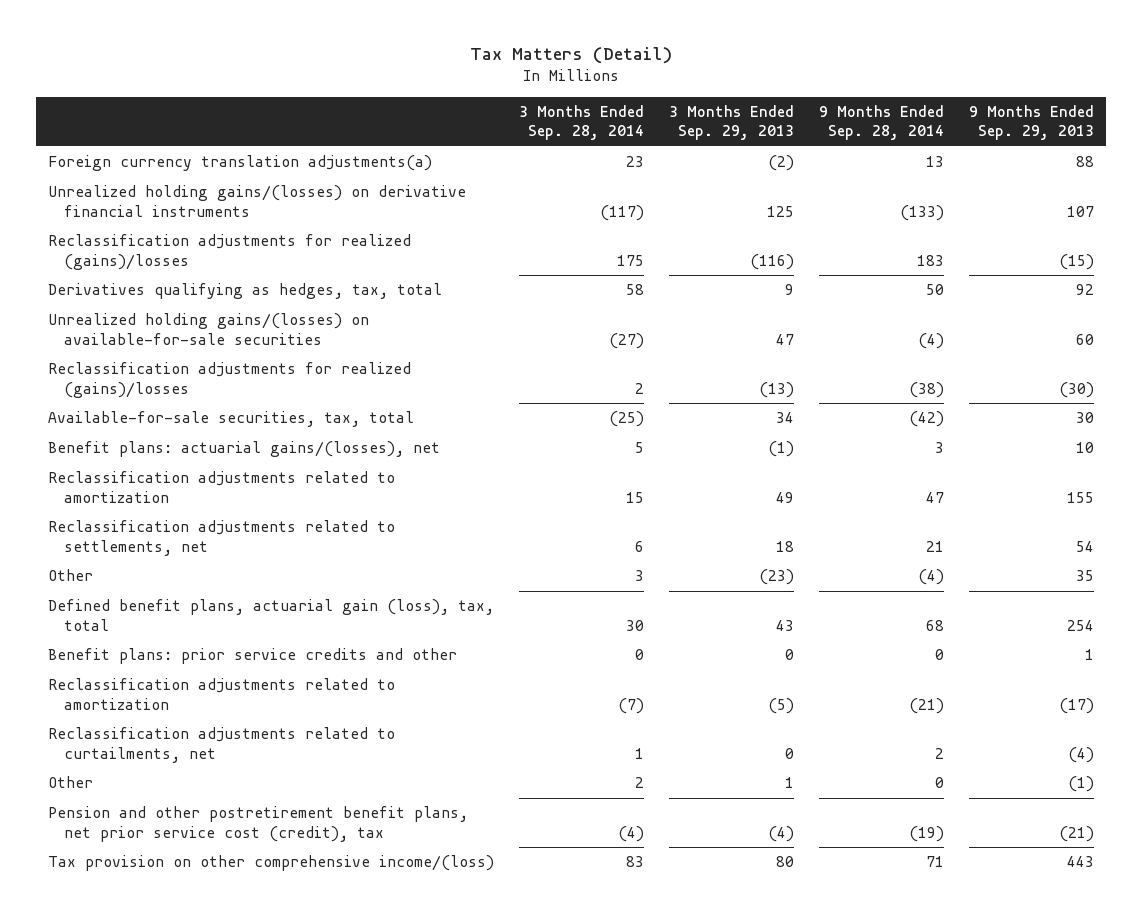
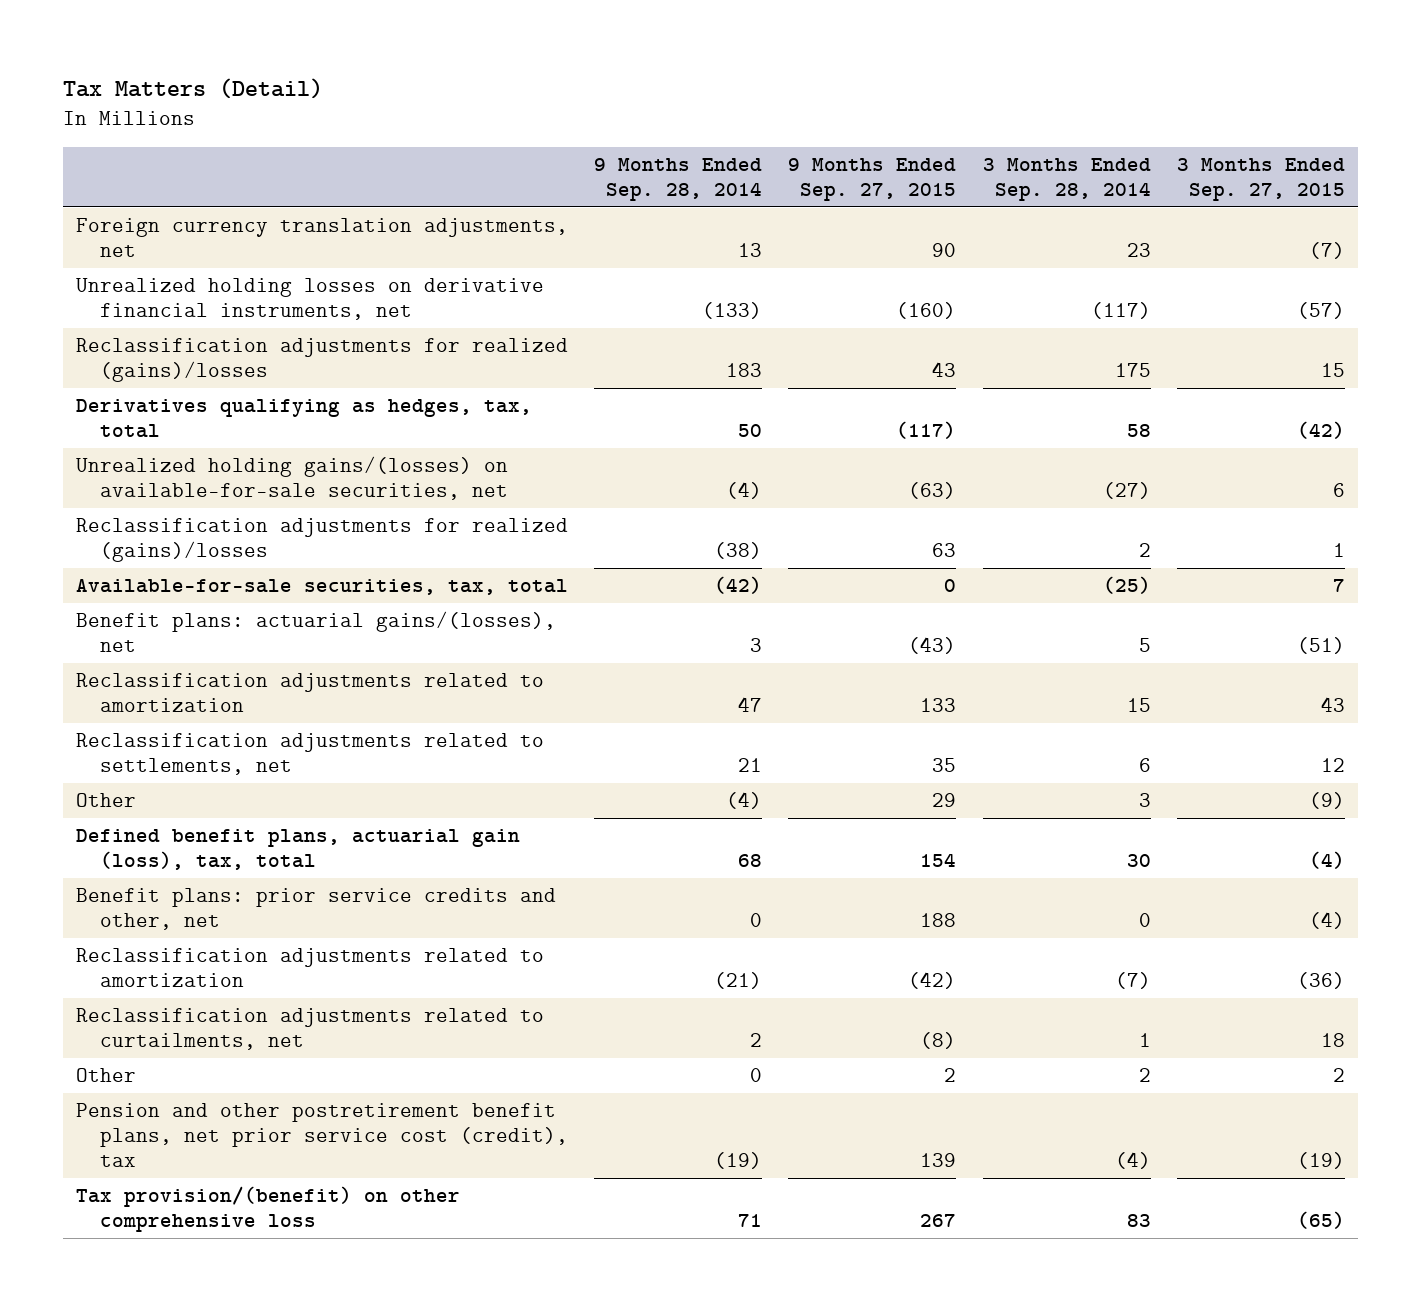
- | 3 Months Ended Sep. 28, 2014 | 3 Months Ended Sep. 29, 2013 | 9 Months Ended Sep. 28, 2014 | 9 Months Ended Sep. 29, 2013
+ | 9 Months Ended Sep. 28, 2014 | 9 Months Ended Sep. 27, 2015 | 3 Months Ended Sep. 28, 2014 | 3 Months Ended Sep. 27, 2015
- Foreign currency translation adjustments(a) | 23 | (2) | 13 | 88
- Unrealized holding gains/(losses) on derivative financial instruments | (117) | 125 | (133) | 107
+ Foreign currency translation adjustments, net | 13 | 90 | 23 | (7)
+ Unrealized holding losses on derivative financial instruments, net | (133) | (160) | (117) | (57)
- Unrealized holding gains/(losses) on available-for-sale securities | (27) | 47 | (4) | 60
+ Unrealized holding gains/(losses) on available-for-sale securities, net | (4) | (63) | (27) | 6
- Benefit plans: prior service credits and other | 0 | 0 | 0 | 1
+ Benefit plans: prior service credits and other, net | 0 | 188 | 0 | (4)
- Tax provision on other comprehensive income/(loss) | 83 | 80 | 71 | 443
+ Tax provision/(benefit) on other comprehensive loss | 71 | 267 | 83 | (65)

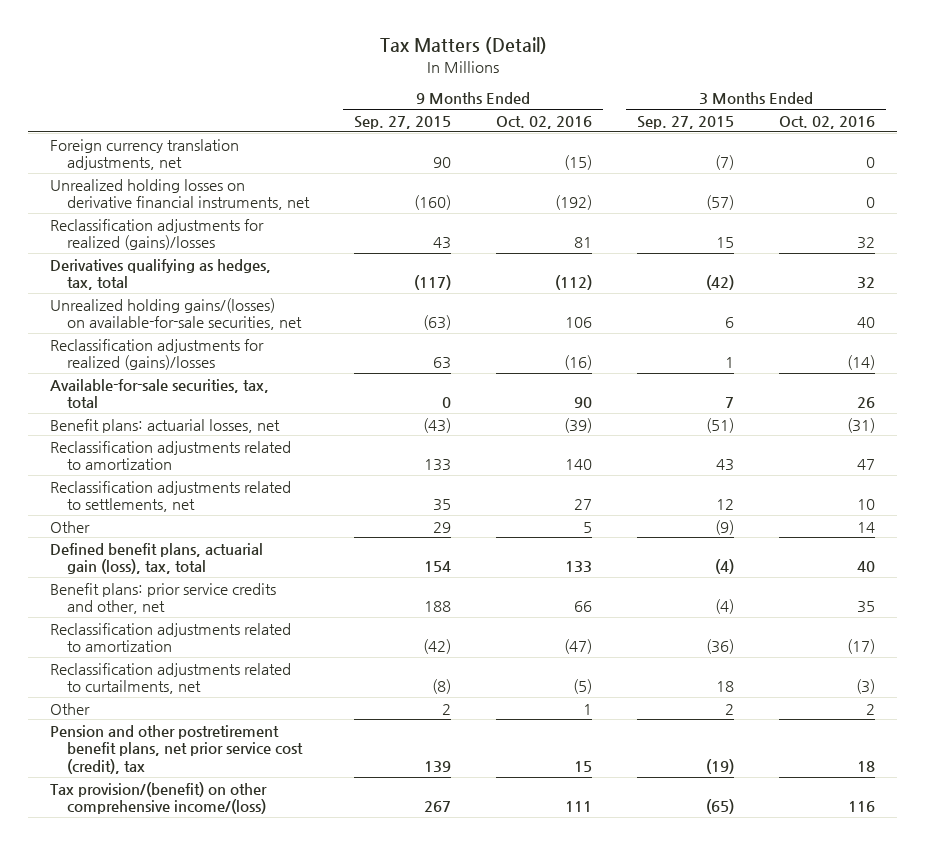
- | 9 Months Ended Sep. 28, 2014 | 9 Months Ended Sep. 27, 2015 | 3 Months Ended Sep. 28, 2014 | 3 Months Ended Sep. 27, 2015
+ | 9 Months Ended Sep. 27, 2015 | 9 Months Ended Oct. 02, 2016 | 3 Months Ended Sep. 27, 2015 | 3 Months Ended Oct. 02, 2016
- Benefit plans: actuarial gains/(losses), net | 3 | (43) | 5 | (51)
+ Benefit plans: actuarial losses, net | (43) | (39) | (51) | (31)
- Tax provision/(benefit) on other comprehensive loss | 71 | 267 | 83 | (65)
+ Tax provision/(benefit) on other comprehensive income/(loss) | 267 | 111 | (65) | 116

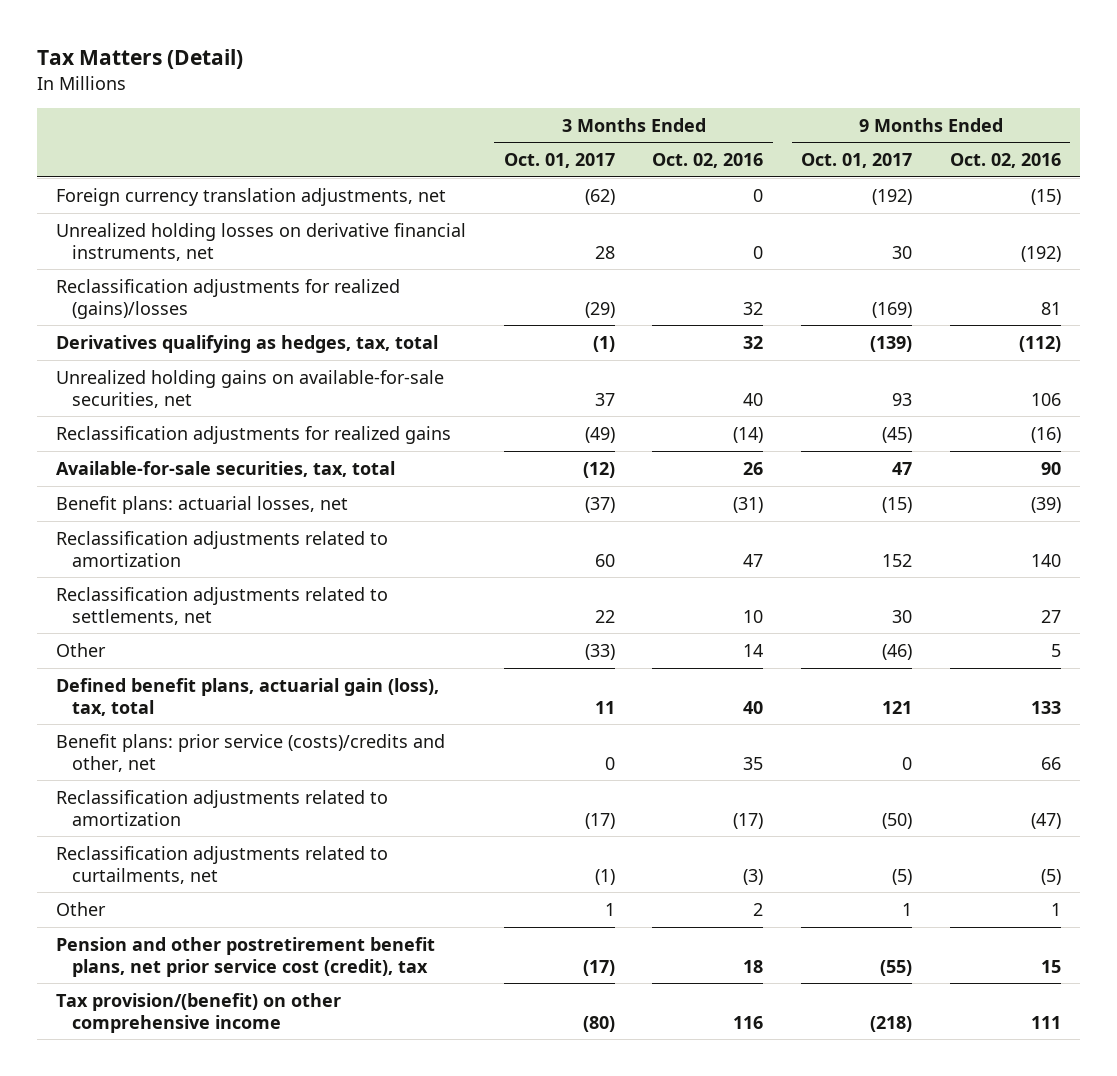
- | 9 Months Ended Sep. 27, 2015 | 9 Months Ended Oct. 02, 2016 | 3 Months Ended Sep. 27, 2015 | 3 Months Ended Oct. 02, 2016
+ | 3 Months Ended Oct. 01, 2017 | 3 Months Ended Oct. 02, 2016 | 9 Months Ended Oct. 01, 2017 | 9 Months Ended Oct. 02, 2016
- Unrealized holding gains/(losses) on available-for-sale securities, net | (63) | 106 | 6 | 40
- Reclassification adjustments for realized (gains)/losses | 63 | (16) | 1 | (14)
+ Unrealized holding gains on available-for-sale securities, net | 37 | 40 | 93 | 106
+ Reclassification adjustments for realized gains | (49) | (14) | (45) | (16)
- Benefit plans: prior service credits and other, net | 188 | 66 | (4) | 35
+ Benefit plans: prior service (costs)/credits and other, net | 0 | 35 | 0 | 66
- Tax provision/(benefit) on other comprehensive income/(loss) | 267 | 111 | (65) | 116
+ Tax provision/(benefit) on other comprehensive income | (80) | 116 | (218) | 111

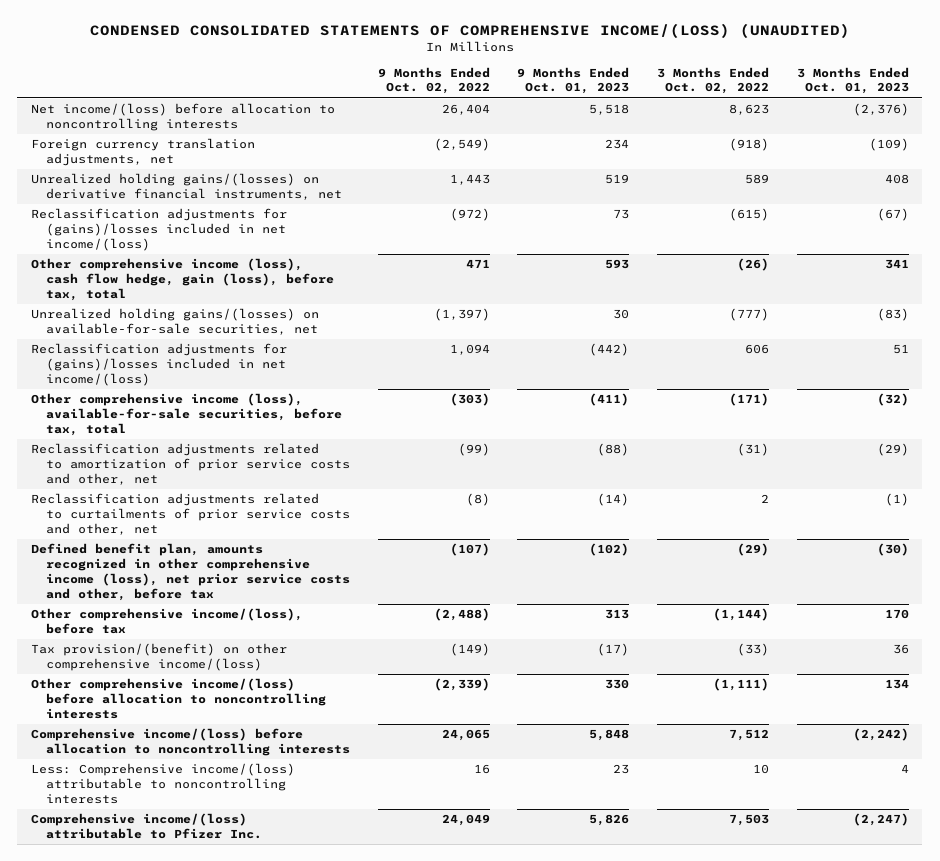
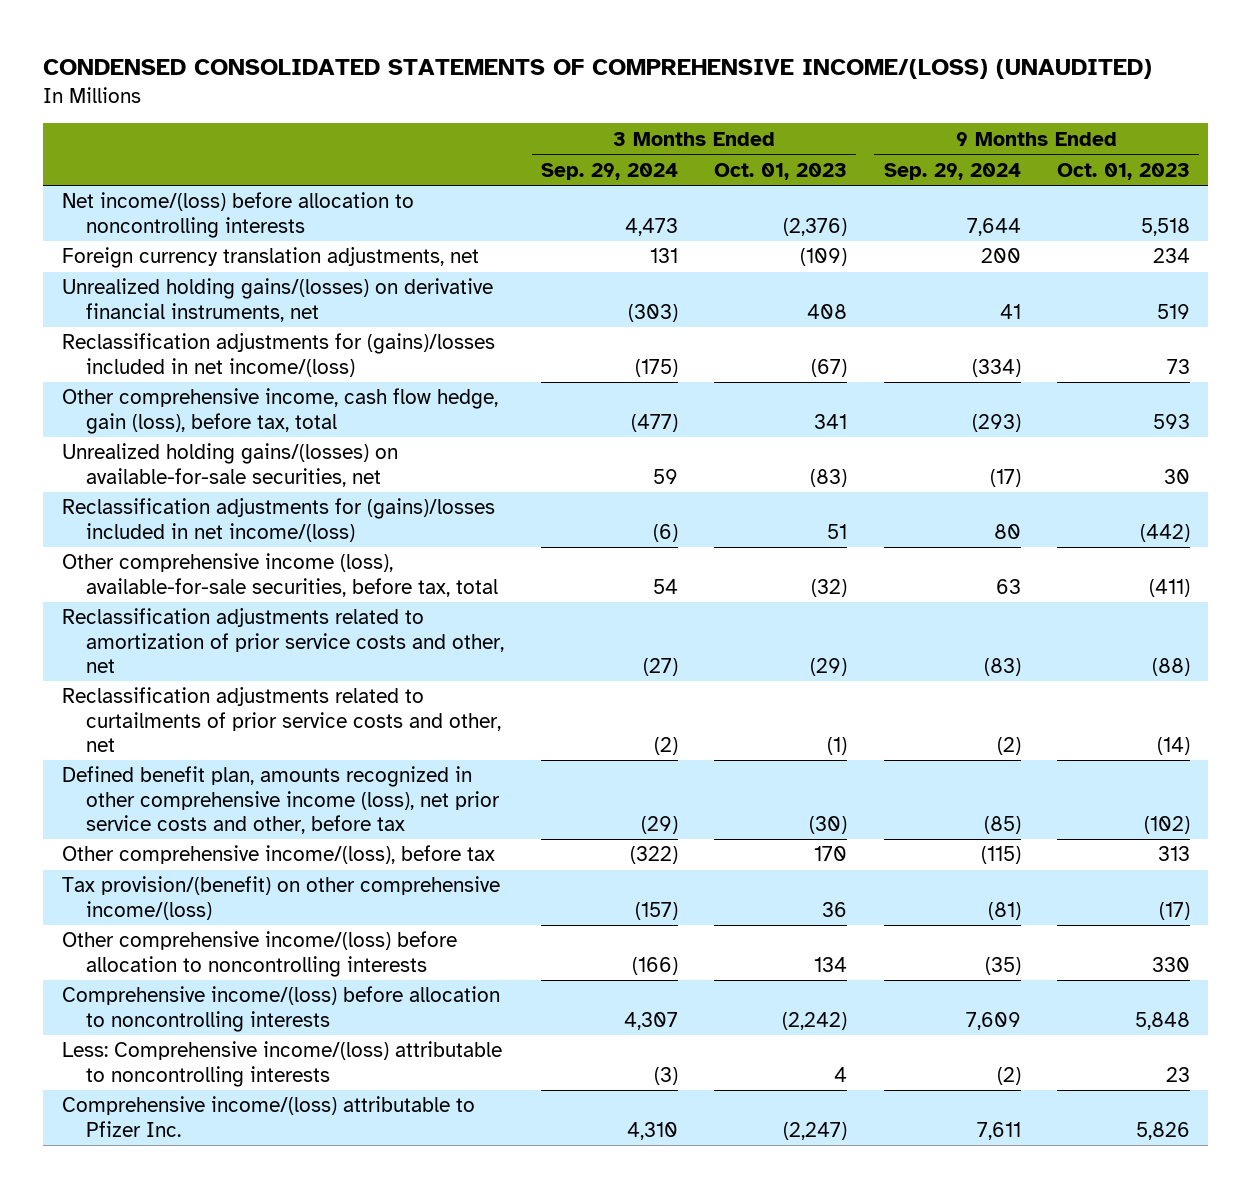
- | 9 Months Ended Oct. 02, 2022 | 9 Months Ended Oct. 01, 2023 | 3 Months Ended Oct. 02, 2022 | 3 Months Ended Oct. 01, 2023
+ | 3 Months Ended Sep. 29, 2024 | 3 Months Ended Oct. 01, 2023 | 9 Months Ended Sep. 29, 2024 | 9 Months Ended Oct. 01, 2023
- Other comprehensive income (loss), cash flow hedge, gain (loss), before tax, total | 471 | 593 | (26) | 341
+ Other comprehensive income, cash flow hedge, gain (loss), before tax, total | (477) | 341 | (293) | 593

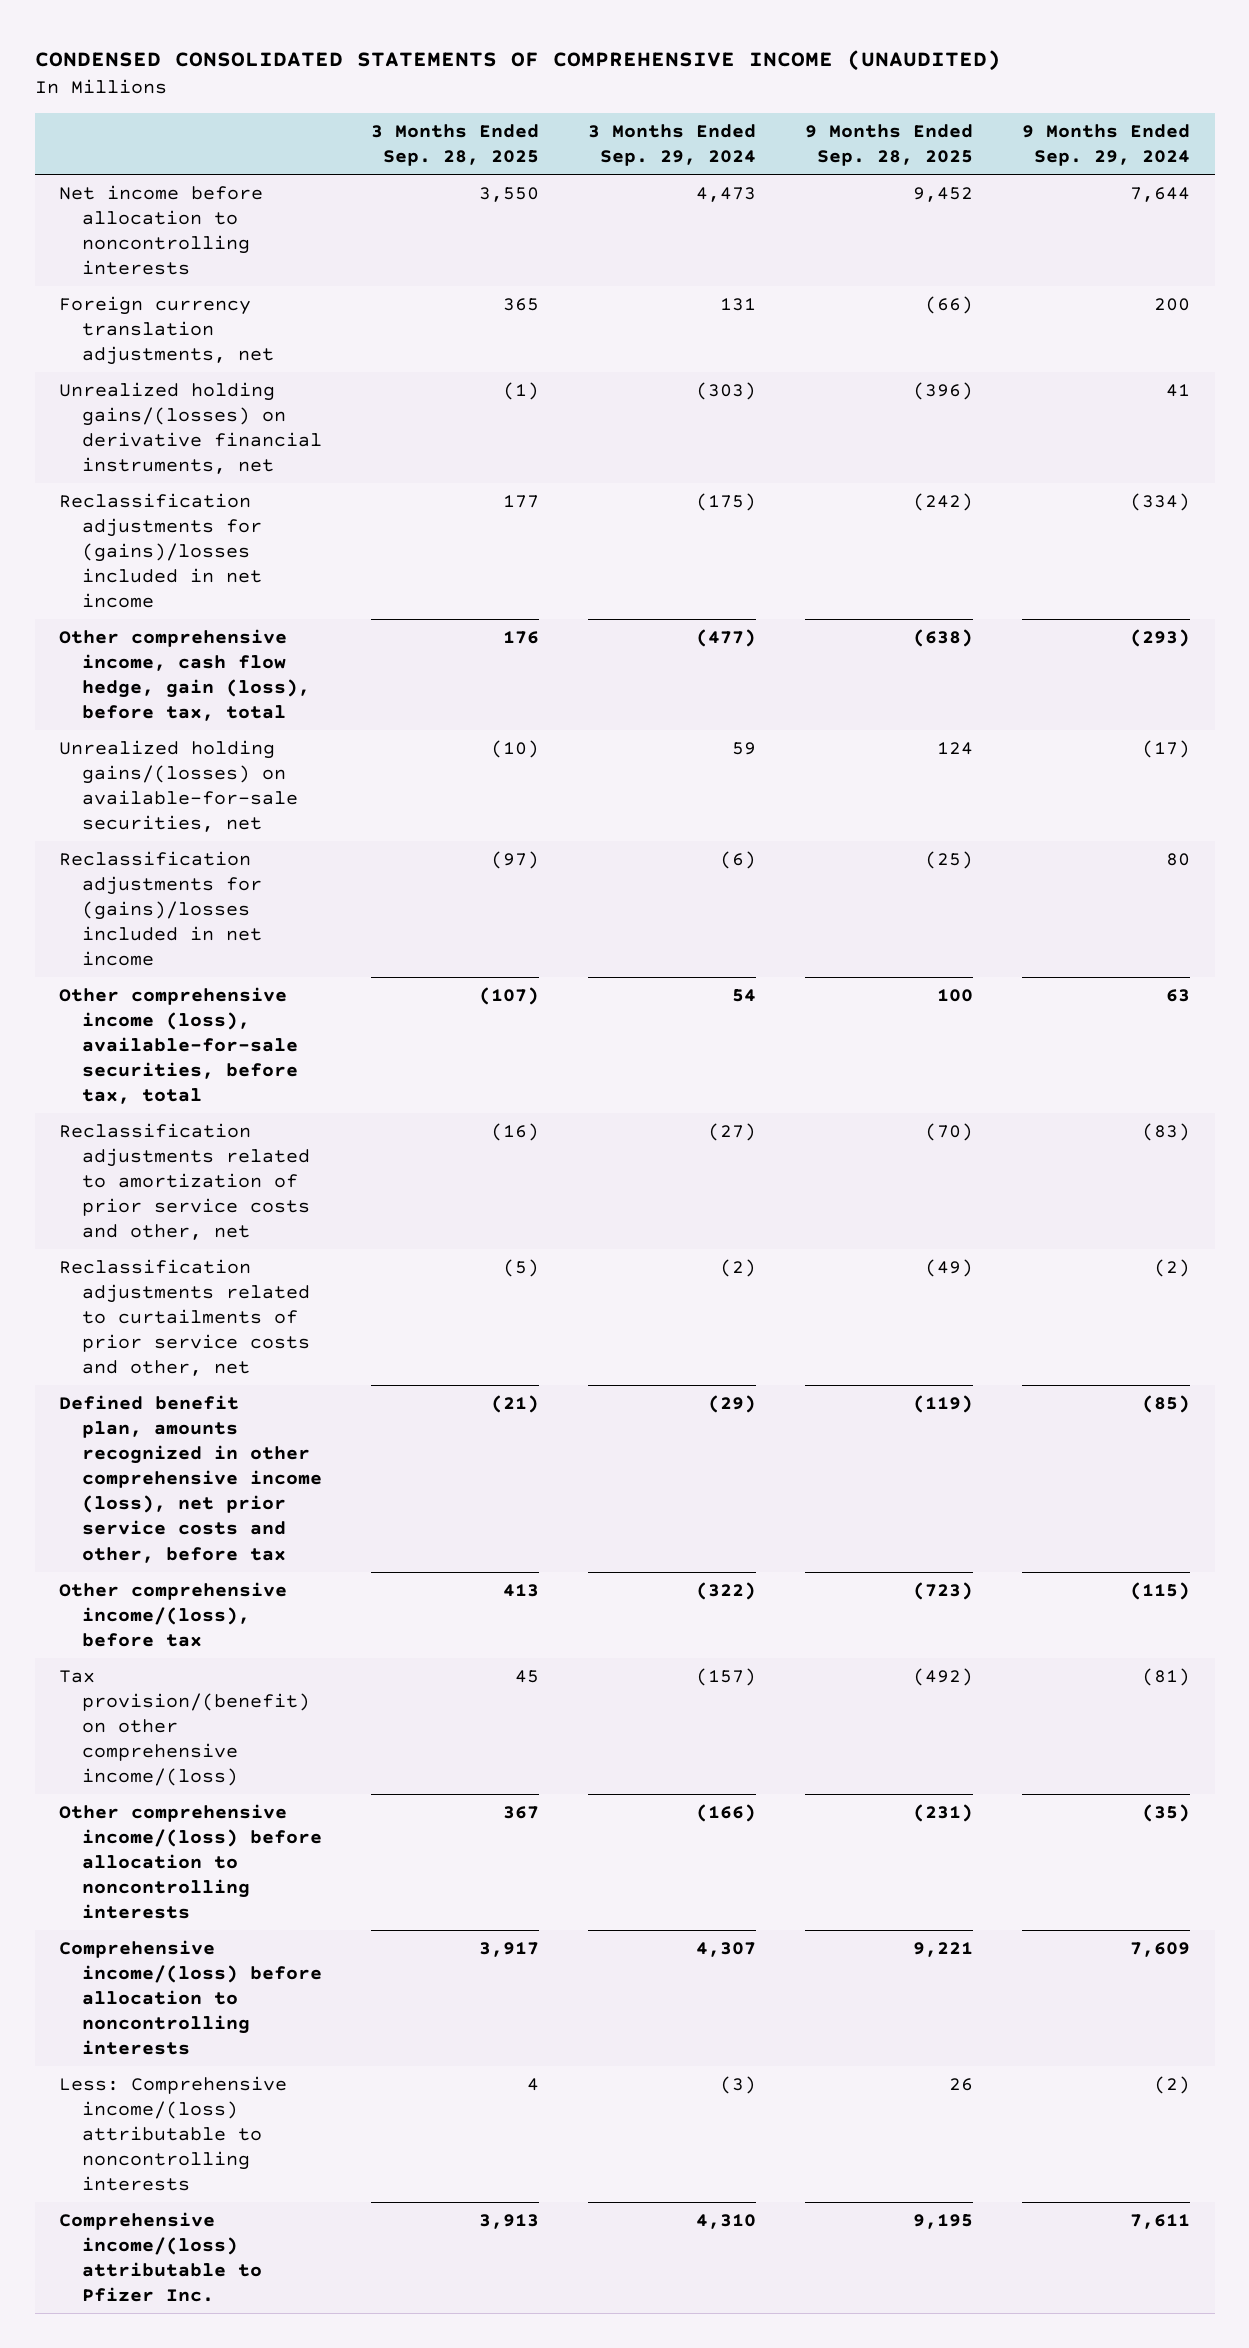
- CONDENSED CONSOLIDATED STATEMENTS OF COMPREHENSIVE INCOME/(LOSS) (UNAUDITED)
+ CONDENSED CONSOLIDATED STATEMENTS OF COMPREHENSIVE INCOME (UNAUDITED)
- | 3 Months Ended Sep. 29, 2024 | 3 Months Ended Oct. 01, 2023 | 9 Months Ended Sep. 29, 2024 | 9 Months Ended Oct. 01, 2023
+ | 3 Months Ended Sep. 28, 2025 | 3 Months Ended Sep. 29, 2024 | 9 Months Ended Sep. 28, 2025 | 9 Months Ended Sep. 29, 2024
- Net income/(loss) before allocation to noncontrolling interests | 4,473 | (2,376) | 7,644 | 5,518
+ Net income before allocation to noncontrolling interests | 3,550 | 4,473 | 9,452 | 7,644
- Reclassification adjustments for (gains)/losses included in net income/(loss) | (175) | (67) | (334) | 73
+ Reclassification adjustments for (gains)/losses included in net income | 177 | (175) | (242) | (334)
- Reclassification adjustments for (gains)/losses included in net income/(loss) | (6) | 51 | 80 | (442)
+ Reclassification adjustments for (gains)/losses included in net income | (97) | (6) | (25) | 80

